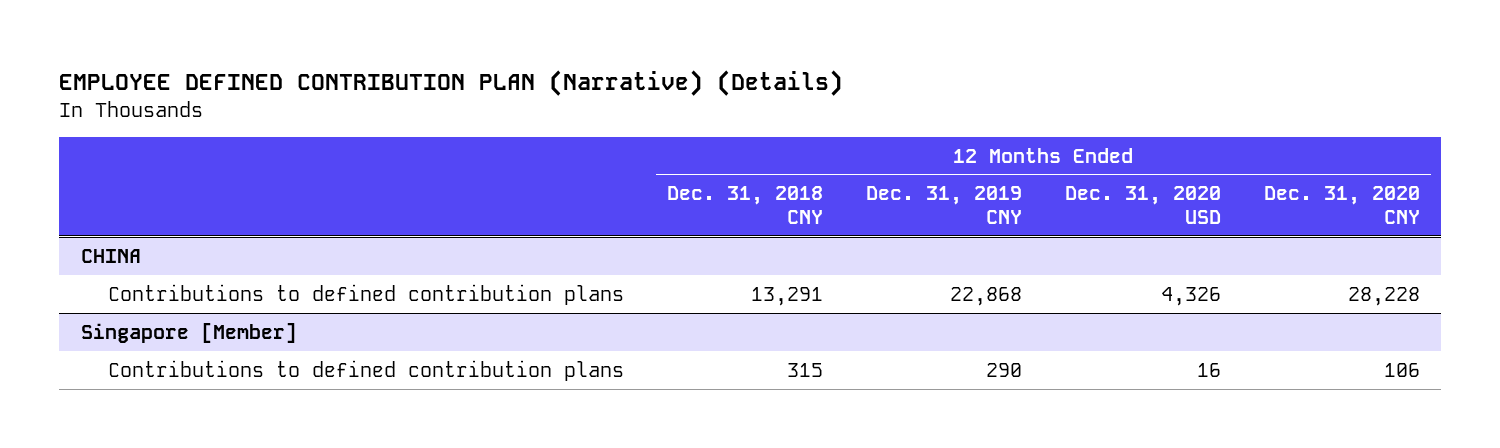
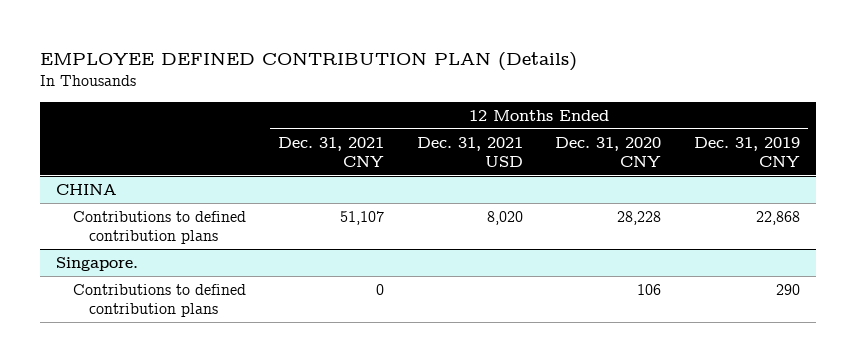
- EMPLOYEE DEFINED CONTRIBUTION PLAN (Narrative) (Details)
+ EMPLOYEE DEFINED CONTRIBUTION PLAN (Details)
- | 12 Months Ended Dec. 31, 2018 CNY | 12 Months Ended Dec. 31, 2019 CNY | 12 Months Ended Dec. 31, 2020 USD | 12 Months Ended Dec. 31, 2020 CNY
+ | 12 Months Ended Dec. 31, 2021 CNY | 12 Months Ended Dec. 31, 2021 USD | 12 Months Ended Dec. 31, 2020 CNY | 12 Months Ended Dec. 31, 2019 CNY
- Singapore [Member]
+ Singapore.

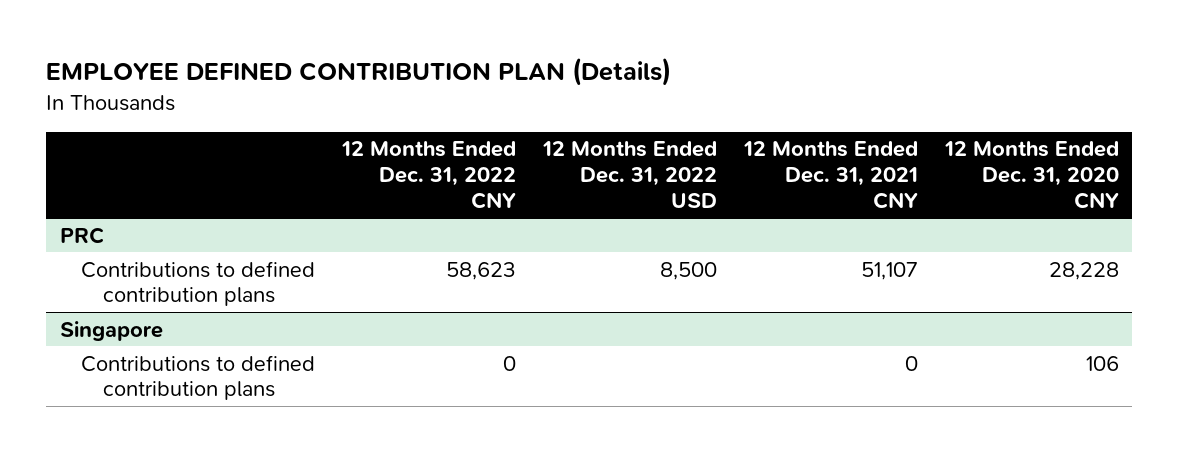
- | 12 Months Ended Dec. 31, 2021 CNY | 12 Months Ended Dec. 31, 2021 USD | 12 Months Ended Dec. 31, 2020 CNY | 12 Months Ended Dec. 31, 2019 CNY
+ | 12 Months Ended Dec. 31, 2022 CNY | 12 Months Ended Dec. 31, 2022 USD | 12 Months Ended Dec. 31, 2021 CNY | 12 Months Ended Dec. 31, 2020 CNY
- CHINA
+ PRC
- Singapore.
+ Singapore

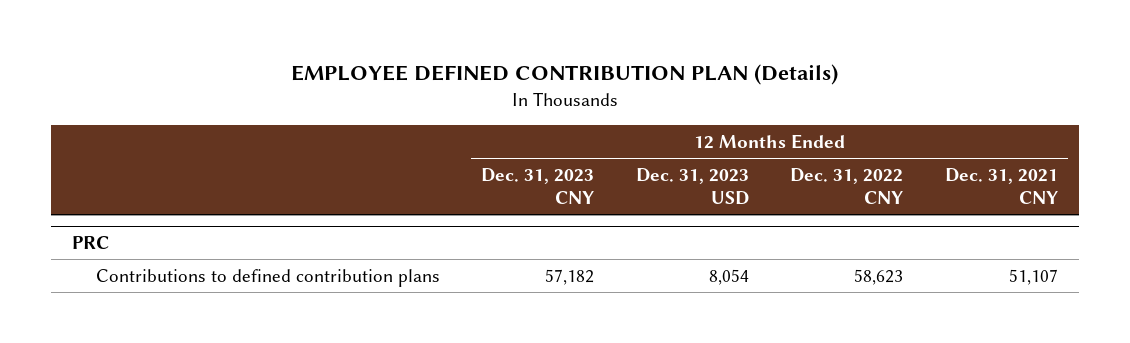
- | 12 Months Ended Dec. 31, 2022 CNY | 12 Months Ended Dec. 31, 2022 USD | 12 Months Ended Dec. 31, 2021 CNY | 12 Months Ended Dec. 31, 2020 CNY
+ | 12 Months Ended Dec. 31, 2023 CNY | 12 Months Ended Dec. 31, 2023 USD | 12 Months Ended Dec. 31, 2022 CNY | 12 Months Ended Dec. 31, 2021 CNY
- Singapore
- Contributions to defined contribution plans | 0 | | 0 | 106

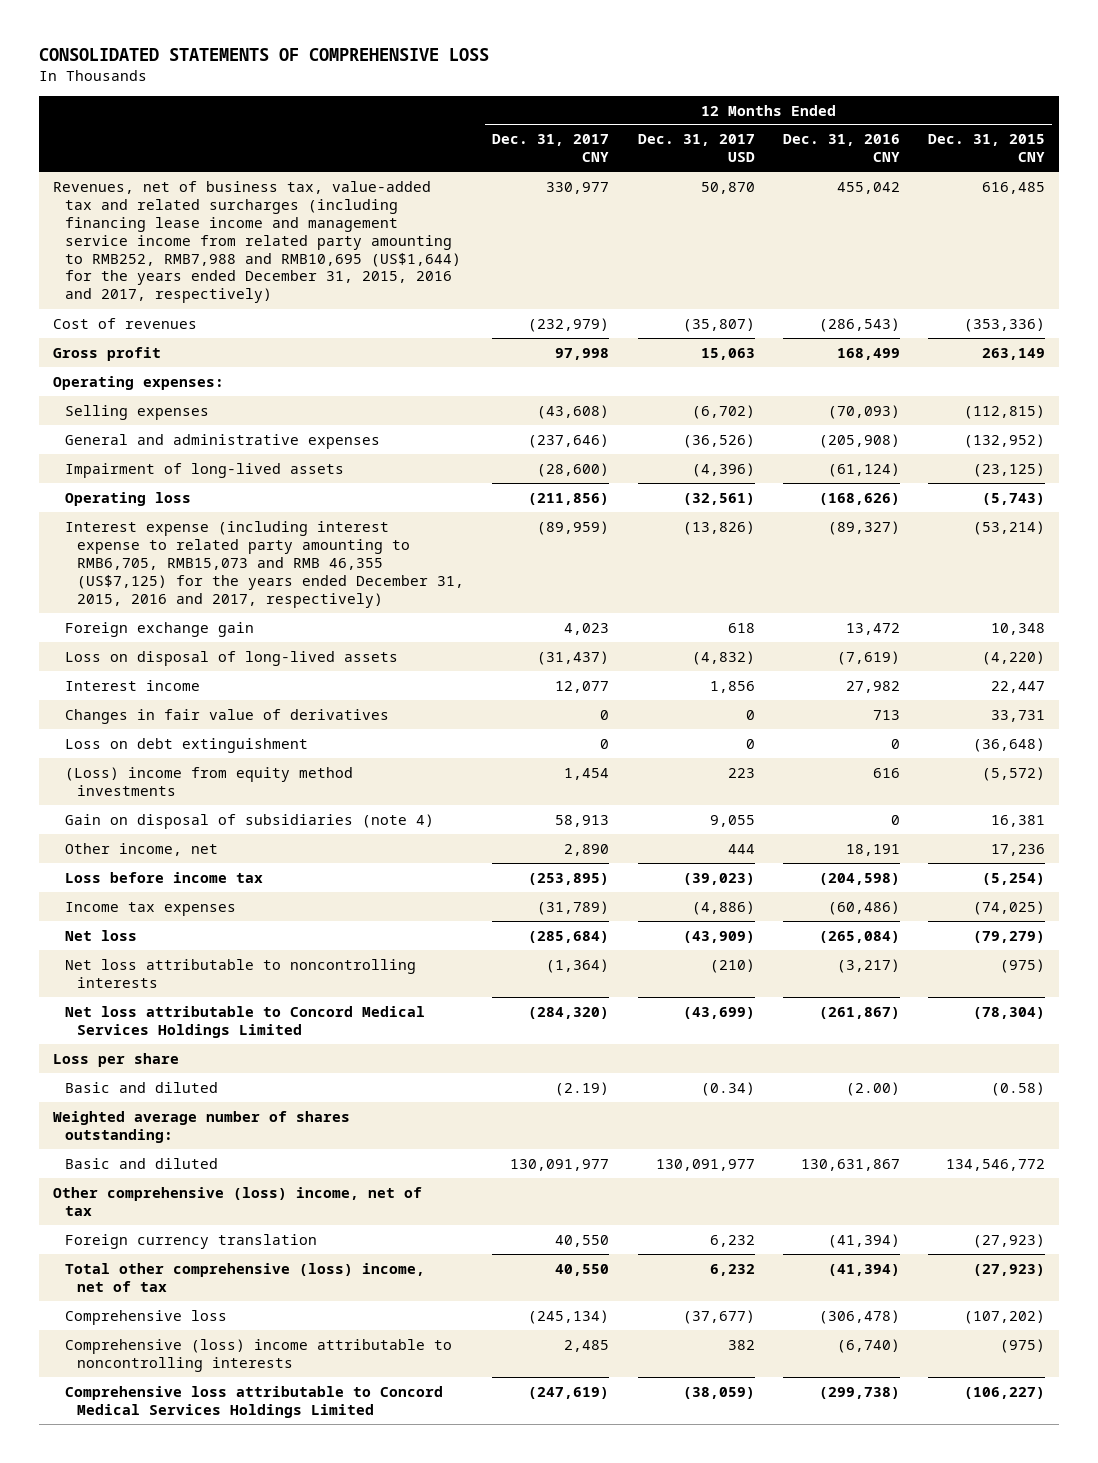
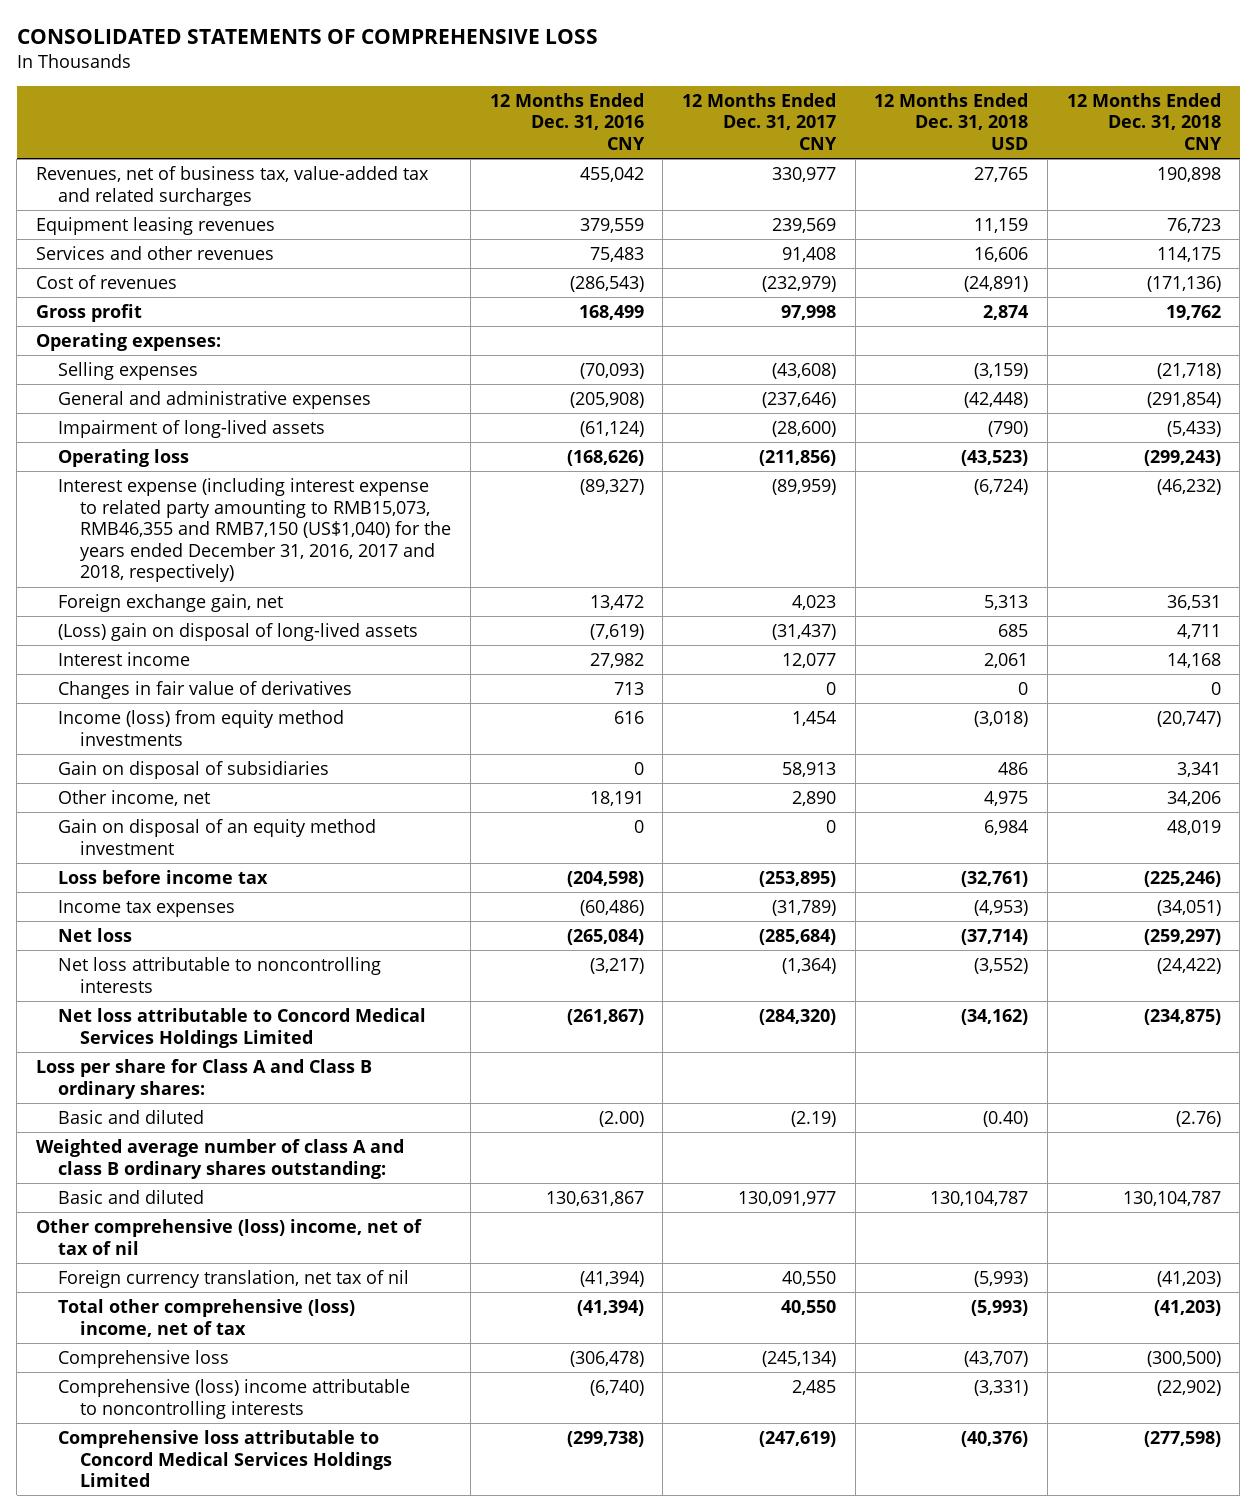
- | 12 Months Ended Dec. 31, 2017 CNY | 12 Months Ended Dec. 31, 2017 USD | 12 Months Ended Dec. 31, 2016 CNY | 12 Months Ended Dec. 31, 2015 CNY
+ | 12 Months Ended Dec. 31, 2016 CNY | 12 Months Ended Dec. 31, 2017 CNY | 12 Months Ended Dec. 31, 2018 USD | 12 Months Ended Dec. 31, 2018 CNY
- Revenues, net of business tax, value-added tax and related surcharges (including financing lease income and management service income from related party amounting to RMB252, RMB7,988 and RMB10,695 (US$1,644) for the years ended December 31, 2015, 2016 and 2017, respectively) | 330,977 | 50,870 | 455,042 | 616,485
+ Revenues, net of business tax, value-added tax and related surcharges | 455,042 | 330,977 | 27,765 | 190,898
+ Equipment leasing revenues | 379,559 | 239,569 | 11,159 | 76,723
+ Services and other revenues | 75,483 | 91,408 | 16,606 | 114,175
- Interest expense (including interest expense to related party amounting to RMB6,705, RMB15,073 and RMB 46,355 (US$7,125) for the years ended December 31, 2015, 2016 and 2017, respectively) | (89,959) | (13,826) | (89,327) | (53,214)
- Foreign exchange gain | 4,023 | 618 | 13,472 | 10,348
- Loss on disposal of long-lived assets | (31,437) | (4,832) | (7,619) | (4,220)
+ Interest expense (including interest expense to related party amounting to RMB15,073, RMB46,355 and RMB7,150 (US$1,040) for the years ended December 31, 2016, 2017 and 2018, respectively) | (89,327) | (89,959) | (6,724) | (46,232)
+ Foreign exchange gain, net | 13,472 | 4,023 | 5,313 | 36,531
+ (Loss) gain on disposal of long-lived assets | (7,619) | (31,437) | 685 | 4,711
- Loss on debt extinguishment | 0 | 0 | 0 | (36,648)
- (Loss) income from equity method investments | 1,454 | 223 | 616 | (5,572)
- Gain on disposal of subsidiaries (note 4) | 58,913 | 9,055 | 0 | 16,381
+ Income (loss) from equity method investments | 616 | 1,454 | (3,018) | (20,747)
+ Gain on disposal of subsidiaries | 0 | 58,913 | 486 | 3,341
+ Gain on disposal of an equity method investment | 0 | 0 | 6,984 | 48,019
- Loss per share
+ Loss per share for Class A and Class B ordinary shares:
- Weighted average number of shares outstanding:
+ Weighted average number of class A and class B ordinary shares outstanding:
- Other comprehensive (loss) income, net of tax
- Foreign currency translation | 40,550 | 6,232 | (41,394) | (27,923)
+ Other comprehensive (loss) income, net of tax of nil
+ Foreign currency translation, net tax of nil | (41,394) | 40,550 | (5,993) | (41,203)

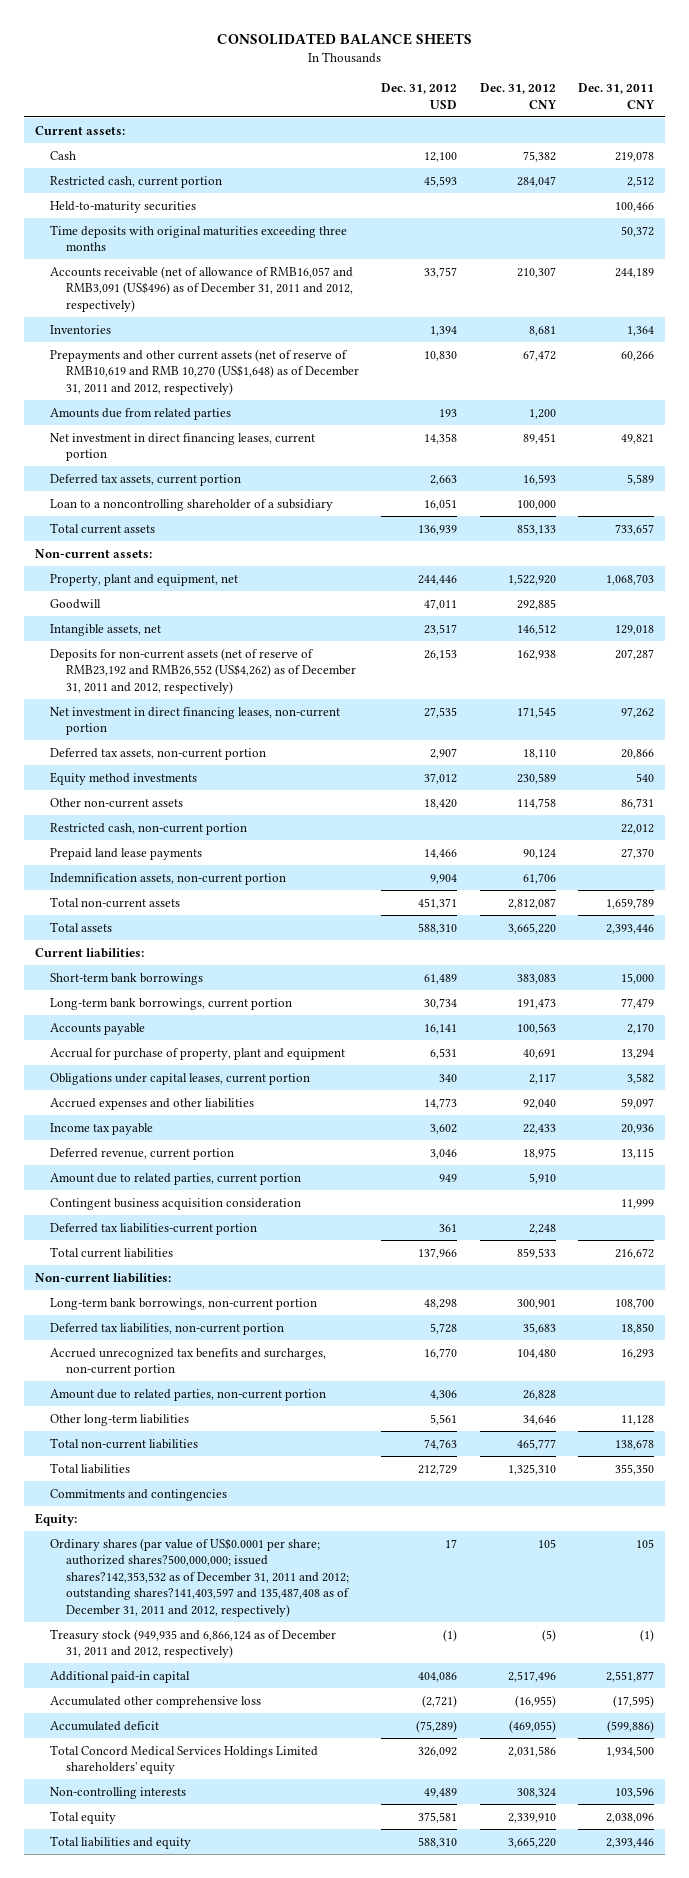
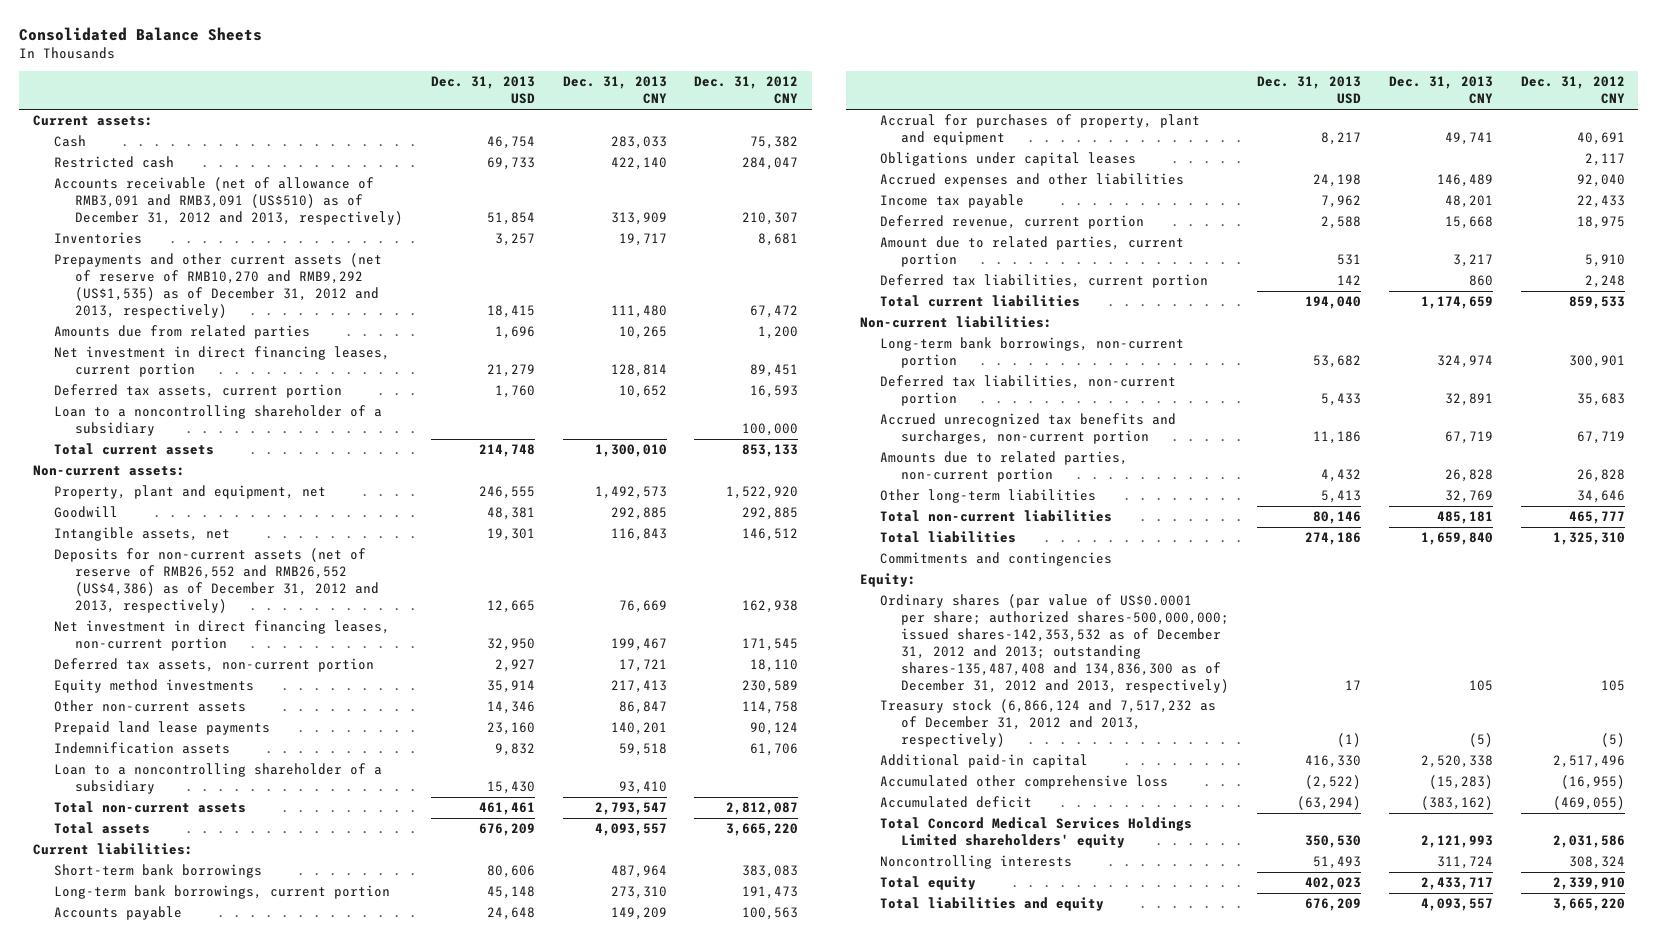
- CONSOLIDATED BALANCE SHEETS
+ Consolidated Balance Sheets
- | Dec. 31, 2012 USD | Dec. 31, 2012 CNY | Dec. 31, 2011 CNY
+ | Dec. 31, 2013 USD | Dec. 31, 2013 CNY | Dec. 31, 2012 CNY
- Restricted cash, current portion | 45,593 | 284,047 | 2,512
- Held-to-maturity securities | | | 100,466
- Time deposits with original maturities exceeding three months | | | 50,372
- Accounts receivable (net of allowance of RMB16,057 and RMB3,091 (US$496) as of December 31, 2011 and 2012, respectively) | 33,757 | 210,307 | 244,189
+ Restricted cash | 69,733 | 422,140 | 284,047
+ Accounts receivable (net of allowance of RMB3,091 and RMB3,091 (US$510) as of December 31, 2012 and 2013, respectively) | 51,854 | 313,909 | 210,307
- Prepayments and other current assets (net of reserve of RMB10,619 and RMB 10,270 (US$1,648) as of December 31, 2011 and 2012, respectively) | 10,830 | 67,472 | 60,266
+ Prepayments and other current assets (net of reserve of RMB10,270 and RMB9,292 (US$1,535) as of December 31, 2012 and 2013, respectively) | 18,415 | 111,480 | 67,472
- Deposits for non-current assets (net of reserve of RMB23,192 and RMB26,552 (US$4,262) as of December 31, 2011 and 2012, respectively) | 26,153 | 162,938 | 207,287
+ Deposits for non-current assets (net of reserve of RMB26,552 and RMB26,552 (US$4,386) as of December 31, 2012 and 2013, respectively) | 12,665 | 76,669 | 162,938
- Restricted cash, non-current portion | | | 22,012
- Indemnification assets, non-current portion | 9,904 | 61,706 |
+ Indemnification assets | 9,832 | 59,518 | 61,706
+ Loan to a noncontrolling shareholder of a subsidiary | 15,430 | 93,410 |
- Accrual for purchase of property, plant and equipment | 6,531 | 40,691 | 13,294
- Obligations under capital leases, current portion | 340 | 2,117 | 3,582
+ Accrual for purchases of property, plant and equipment | 8,217 | 49,741 | 40,691
+ Obligations under capital leases | | | 2,117
- Contingent business acquisition consideration | | | 11,999
- Deferred tax liabilities-current portion | 361 | 2,248 |
+ Deferred tax liabilities, current portion | 142 | 860 | 2,248
- Accrued unrecognized tax benefits and surcharges, non-current portion | 16,770 | 104,480 | 16,293
- Amount due to related parties, non-current portion | 4,306 | 26,828 |
+ Accrued unrecognized tax benefits and surcharges, non-current portion | 11,186 | 67,719 | 67,719
+ Amounts due to related parties, non-current portion | 4,432 | 26,828 | 26,828
- Ordinary shares (par value of US$0.0001 per share; authorized shares?500,000,000; issued shares?142,353,532 as of December 31, 2011 and 2012; outstanding shares?141,403,597 and 135,487,408 as of December 31, 2011 and 2012, respectively) | 17 | 105 | 105
- Treasury stock (949,935 and 6,866,124 as of December 31, 2011 and 2012, respectively) | (1) | (5) | (1)
+ Ordinary shares (par value of US$0.0001 per share; authorized shares-500,000,000; issued shares-142,353,532 as of December 31, 2012 and 2013; outstanding shares-135,487,408 and 134,836,300 as of December 31, 2012 and 2013, respectively) | 17 | 105 | 105
+ Treasury stock (6,866,124 and 7,517,232 as of December 31, 2012 and 2013, respectively) | (1) | (5) | (5)
- Non-controlling interests | 49,489 | 308,324 | 103,596
+ Noncontrolling interests | 51,493 | 311,724 | 308,324

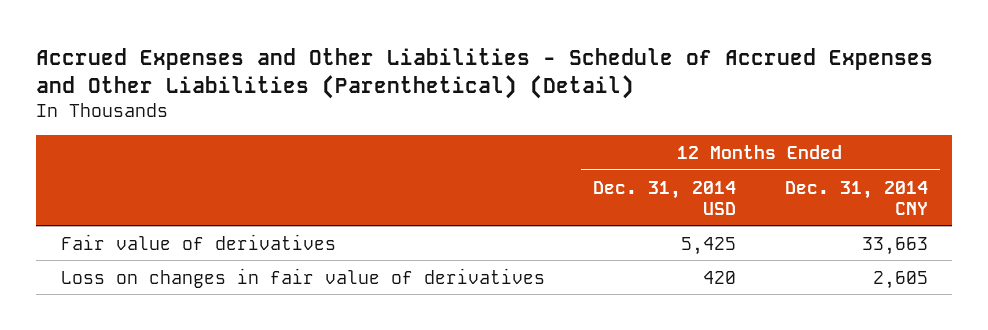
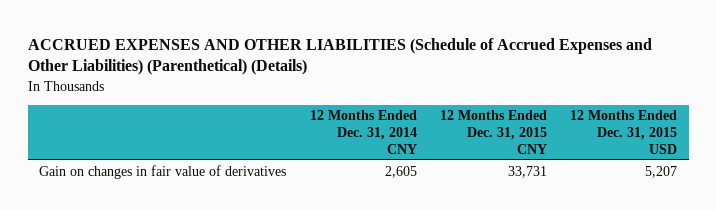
- Accrued Expenses and Other Liabilities - Schedule of Accrued Expenses and Other Liabilities (Parenthetical) (Detail)
+ ACCRUED EXPENSES AND OTHER LIABILITIES (Schedule of Accrued Expenses and Other Liabilities) (Parenthetical) (Details)
- | 12 Months Ended Dec. 31, 2014 USD | 12 Months Ended Dec. 31, 2014 CNY
+ | 12 Months Ended Dec. 31, 2014 CNY | 12 Months Ended Dec. 31, 2015 CNY | 12 Months Ended Dec. 31, 2015 USD
- Fair value of derivatives | 5,425 | 33,663
- Loss on changes in fair value of derivatives | 420 | 2,605
+ Gain on changes in fair value of derivatives | 2,605 | 33,731 | 5,207

